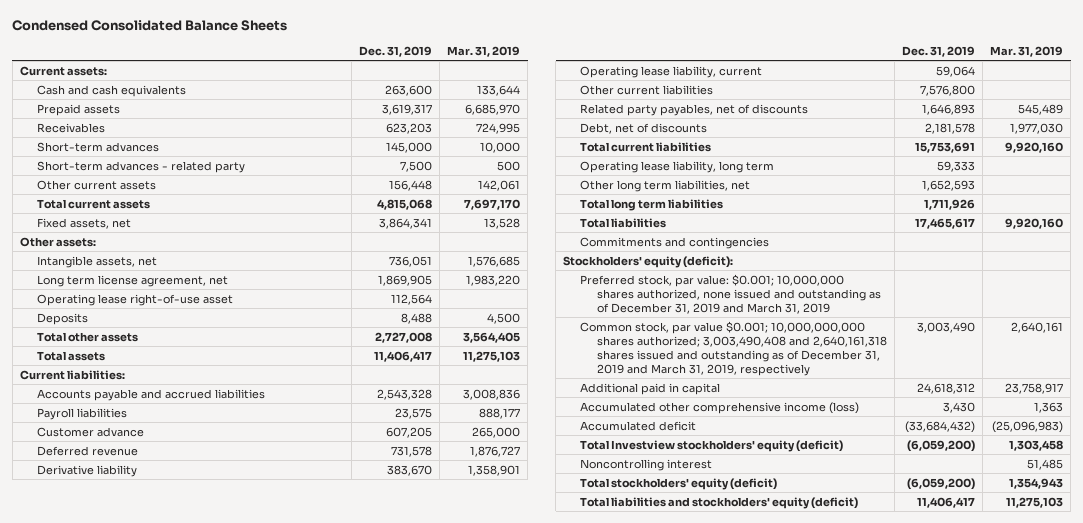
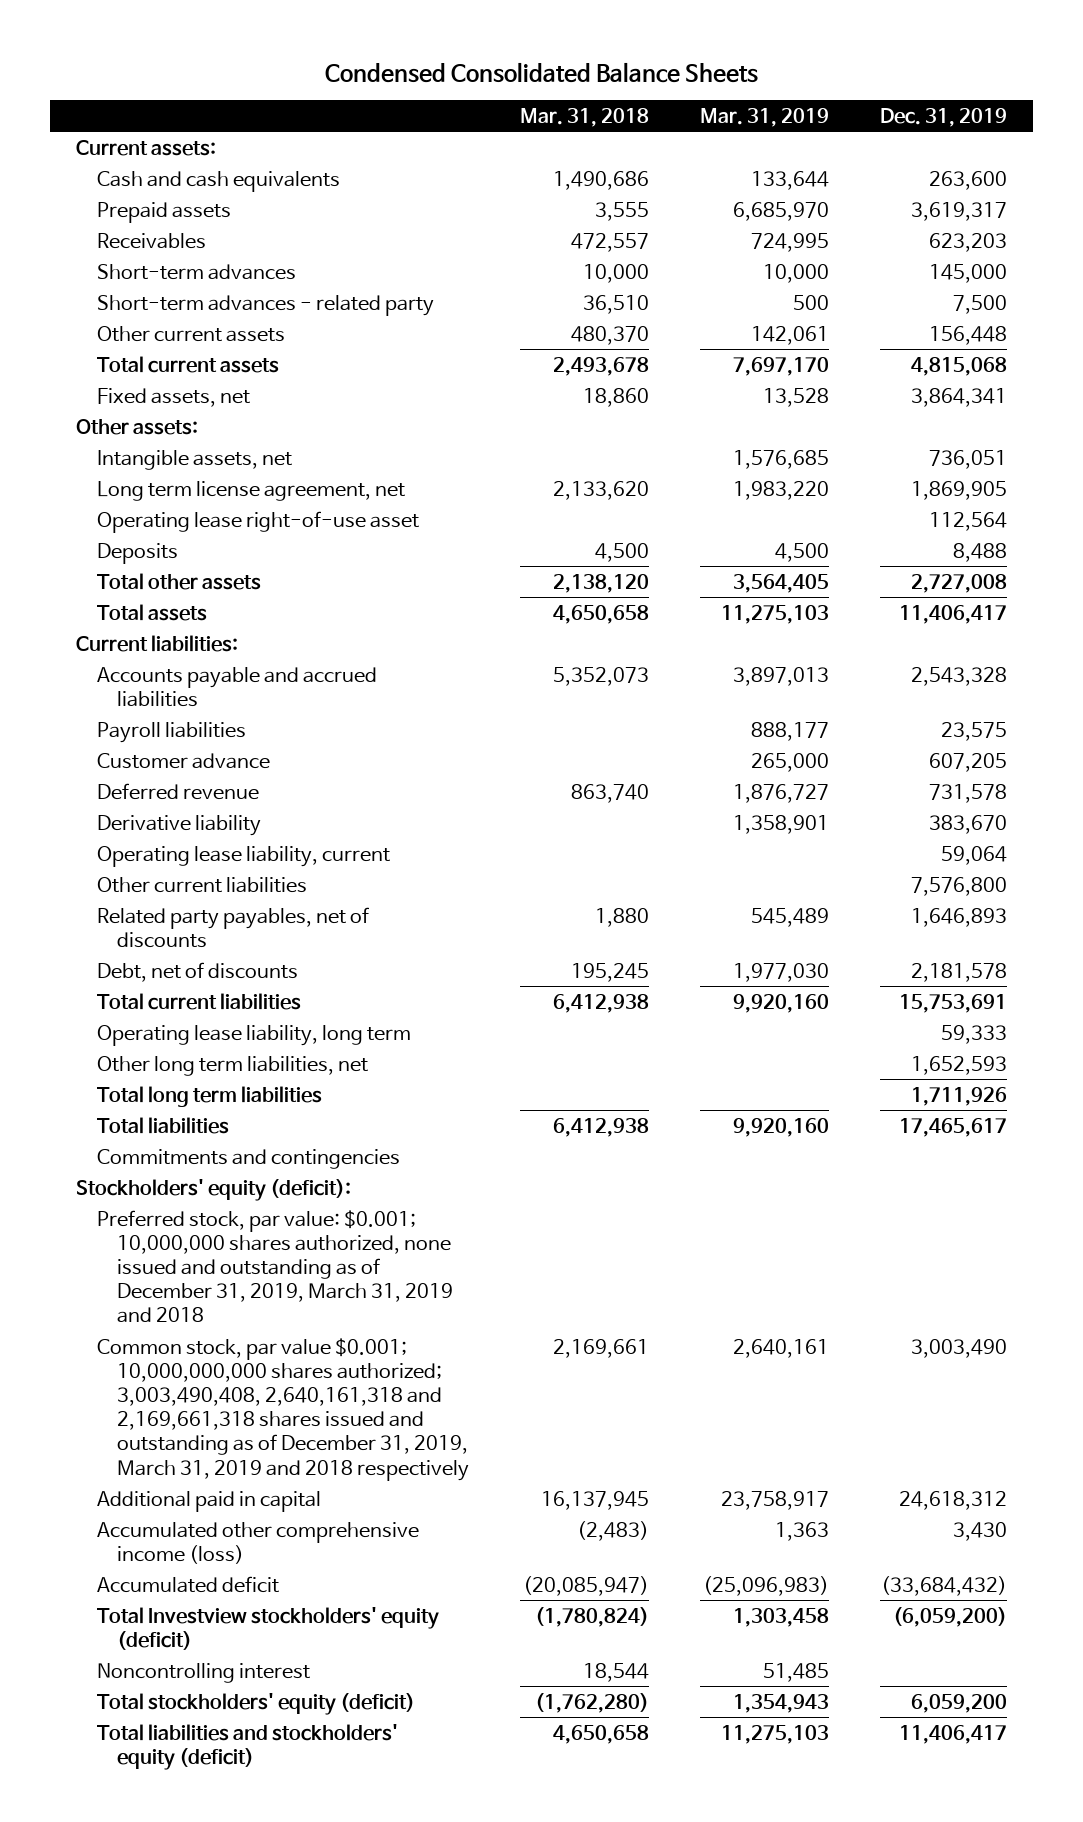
- | Dec. 31, 2019 | Mar. 31, 2019
+ | Mar. 31, 2018 | Mar. 31, 2019 | Dec. 31, 2019
- Accounts payable and accrued liabilities | 2,543,328 | 3,008,836
+ Accounts payable and accrued liabilities | 5,352,073 | 3,897,013 | 2,543,328
- Preferred stock, par value: $0.001; 10,000,000 shares authorized, none issued and outstanding as of December 31, 2019 and March 31, 2019
- Common stock, par value $0.001; 10,000,000,000 shares authorized; 3,003,490,408 and 2,640,161,318 shares issued and outstanding as of December 31, 2019 and March 31, 2019, respectively | 3,003,490 | 2,640,161
+ Preferred stock, par value: $0.001; 10,000,000 shares authorized, none issued and outstanding as of December 31, 2019, March 31, 2019 and 2018
+ Common stock, par value $0.001; 10,000,000,000 shares authorized; 3,003,490,408, 2,640,161,318 and 2,169,661,318 shares issued and outstanding as of December 31, 2019, March 31, 2019 and 2018 respectively | 2,169,661 | 2,640,161 | 3,003,490
- Total stockholders' equity (deficit) | (6,059,200) | 1,354,943
+ Total stockholders' equity (deficit) | (1,762,280) | 1,354,943 | 6,059,200

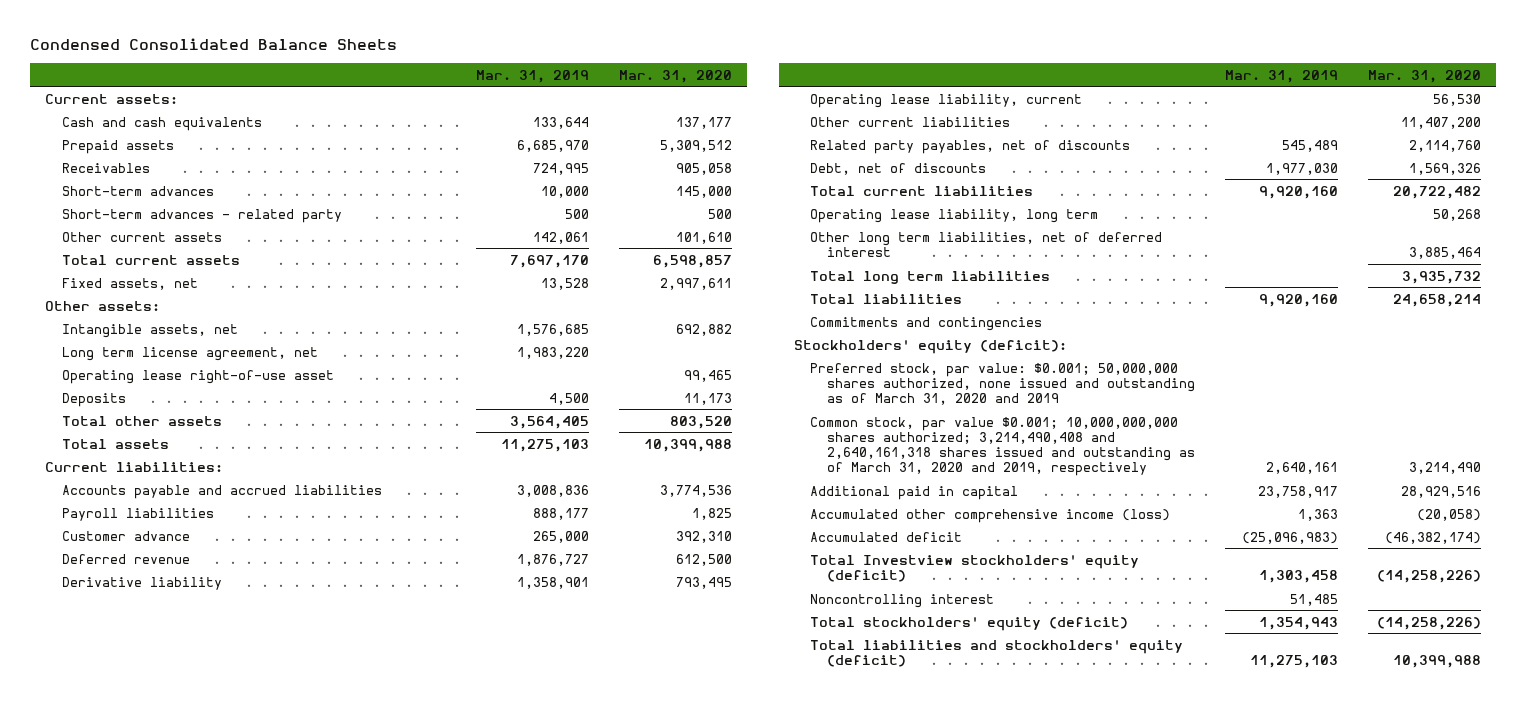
- | Mar. 31, 2018 | Mar. 31, 2019 | Dec. 31, 2019
+ | Mar. 31, 2019 | Mar. 31, 2020
- Accounts payable and accrued liabilities | 5,352,073 | 3,897,013 | 2,543,328
+ Accounts payable and accrued liabilities | 3,008,836 | 3,774,536
- Other long term liabilities, net | | | 1,652,593
+ Other long term liabilities, net of deferred interest | | 3,885,464
- Preferred stock, par value: $0.001; 10,000,000 shares authorized, none issued and outstanding as of December 31, 2019, March 31, 2019 and 2018
- Common stock, par value $0.001; 10,000,000,000 shares authorized; 3,003,490,408, 2,640,161,318 and 2,169,661,318 shares issued and outstanding as of December 31, 2019, March 31, 2019 and 2018 respectively | 2,169,661 | 2,640,161 | 3,003,490
+ Preferred stock, par value: $0.001; 50,000,000 shares authorized, none issued and outstanding as of March 31, 2020 and 2019
+ Common stock, par value $0.001; 10,000,000,000 shares authorized; 3,214,490,408 and 2,640,161,318 shares issued and outstanding as of March 31, 2020 and 2019, respectively | 2,640,161 | 3,214,490

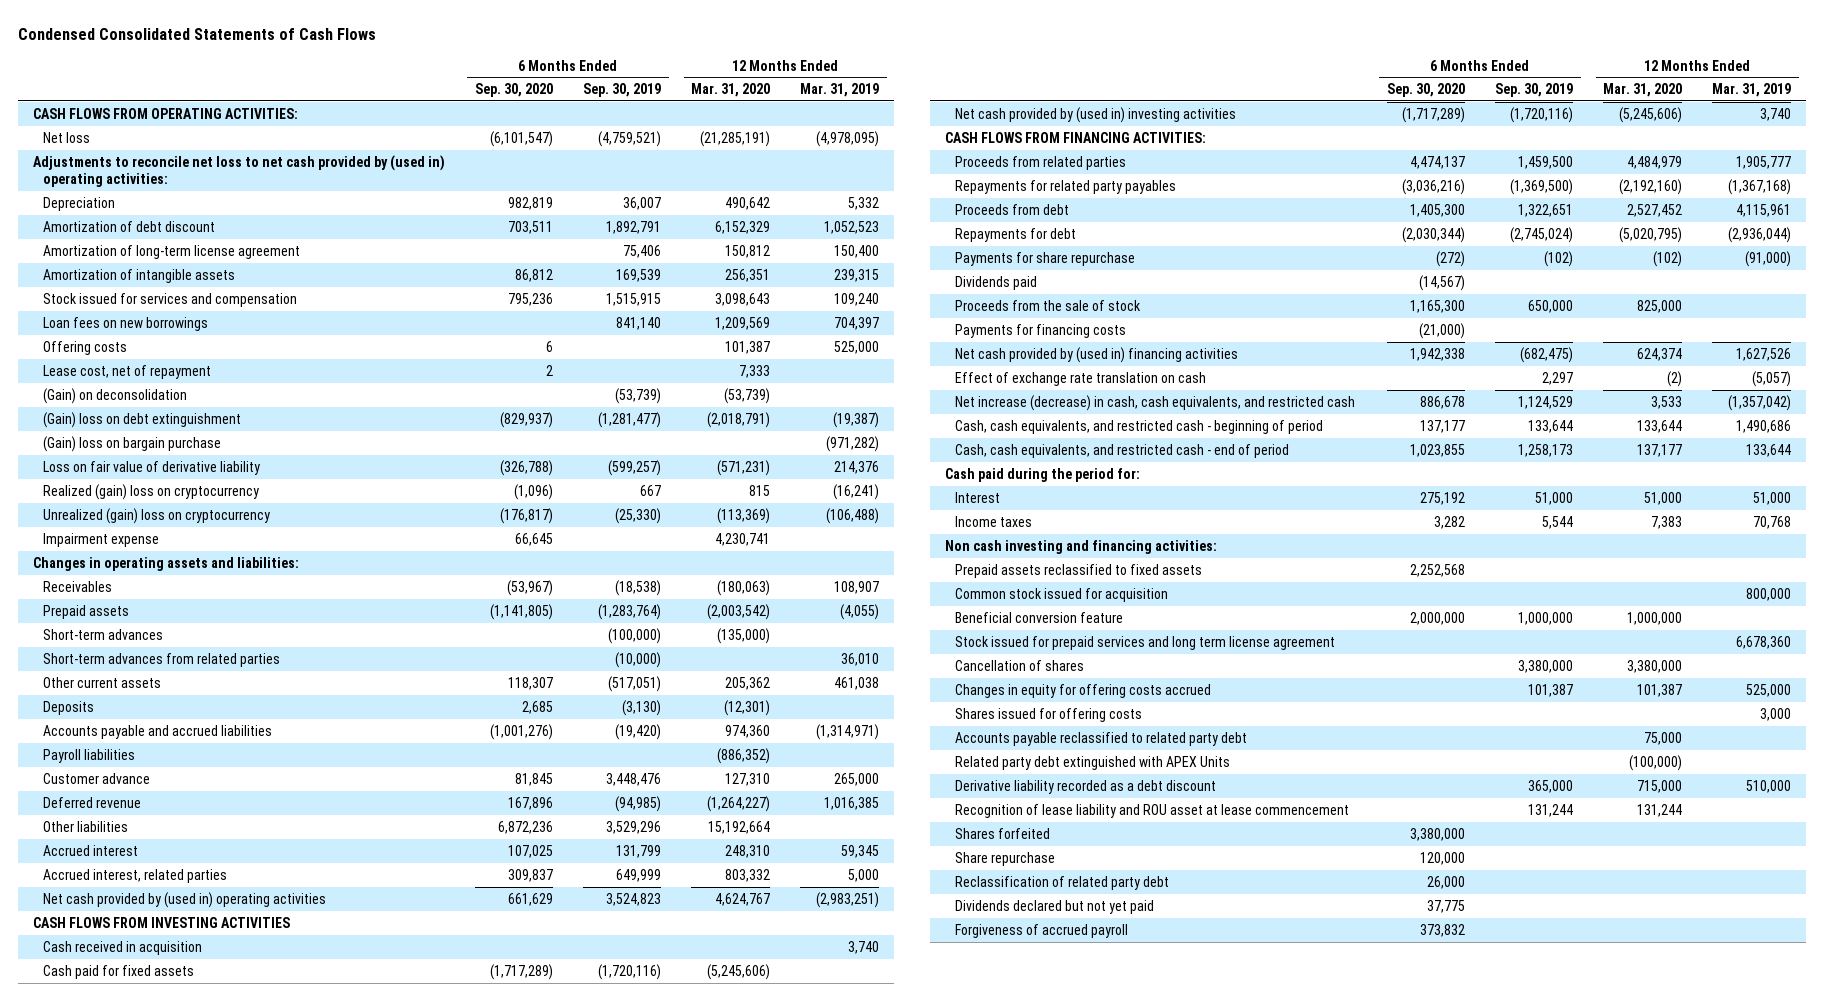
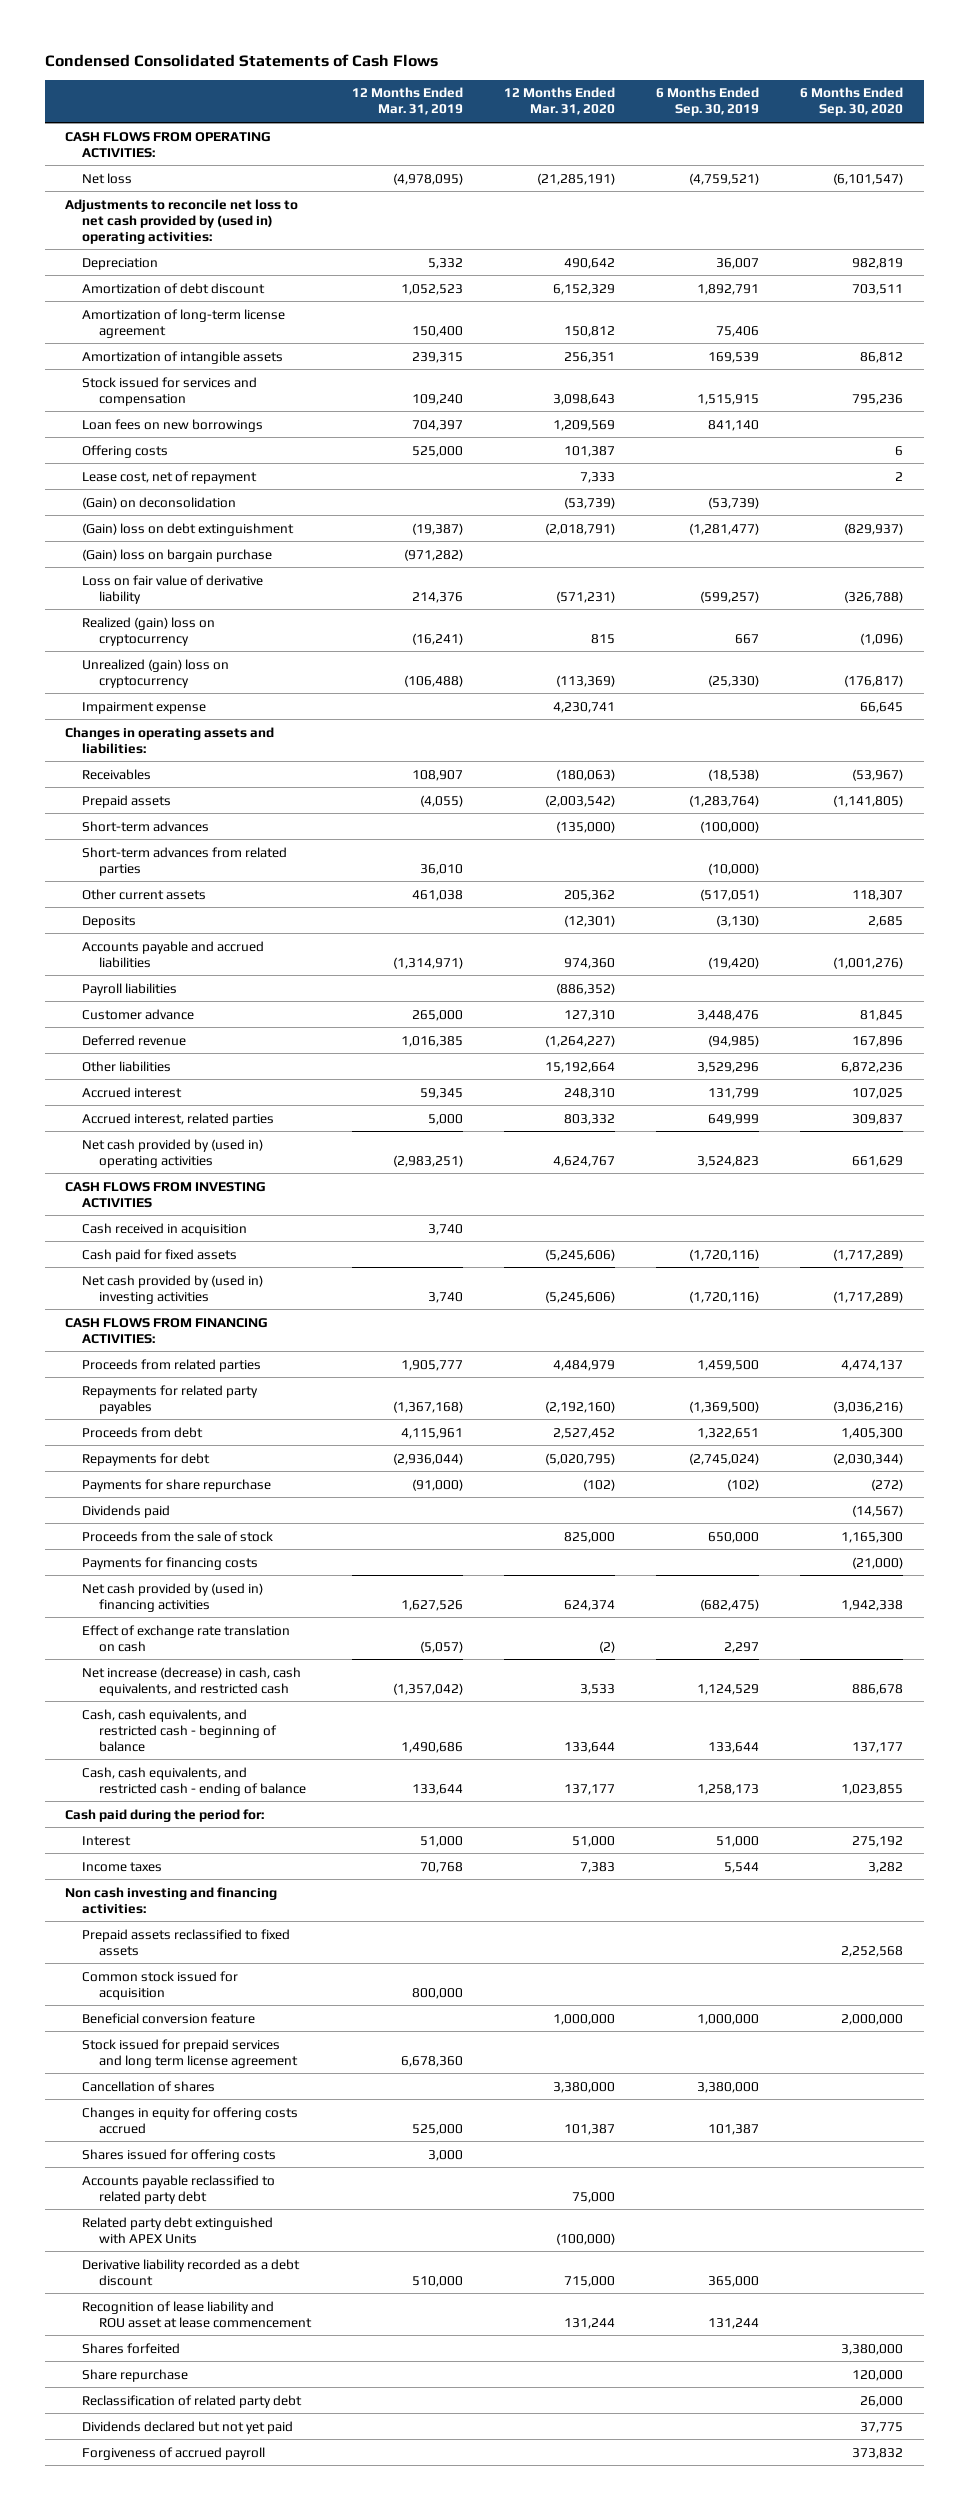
- | 6 Months Ended Sep. 30, 2020 | 6 Months Ended Sep. 30, 2019 | 12 Months Ended Mar. 31, 2020 | 12 Months Ended Mar. 31, 2019
+ | 12 Months Ended Mar. 31, 2019 | 12 Months Ended Mar. 31, 2020 | 6 Months Ended Sep. 30, 2019 | 6 Months Ended Sep. 30, 2020
- Cash, cash equivalents, and restricted cash - beginning of period | 137,177 | 133,644 | 133,644 | 1,490,686
- Cash, cash equivalents, and restricted cash - end of period | 1,023,855 | 1,258,173 | 137,177 | 133,644
+ Cash, cash equivalents, and restricted cash - beginning of balance | 1,490,686 | 133,644 | 133,644 | 137,177
+ Cash, cash equivalents, and restricted cash - ending of balance | 133,644 | 137,177 | 1,258,173 | 1,023,855

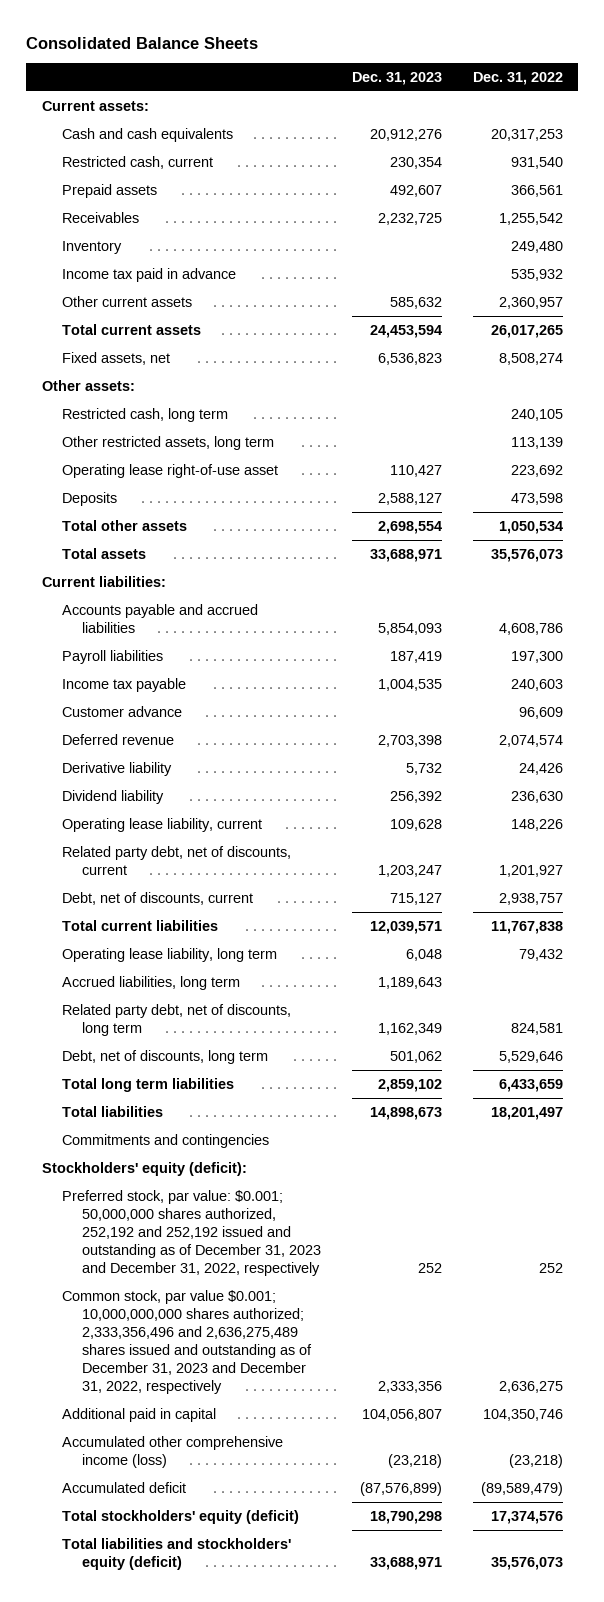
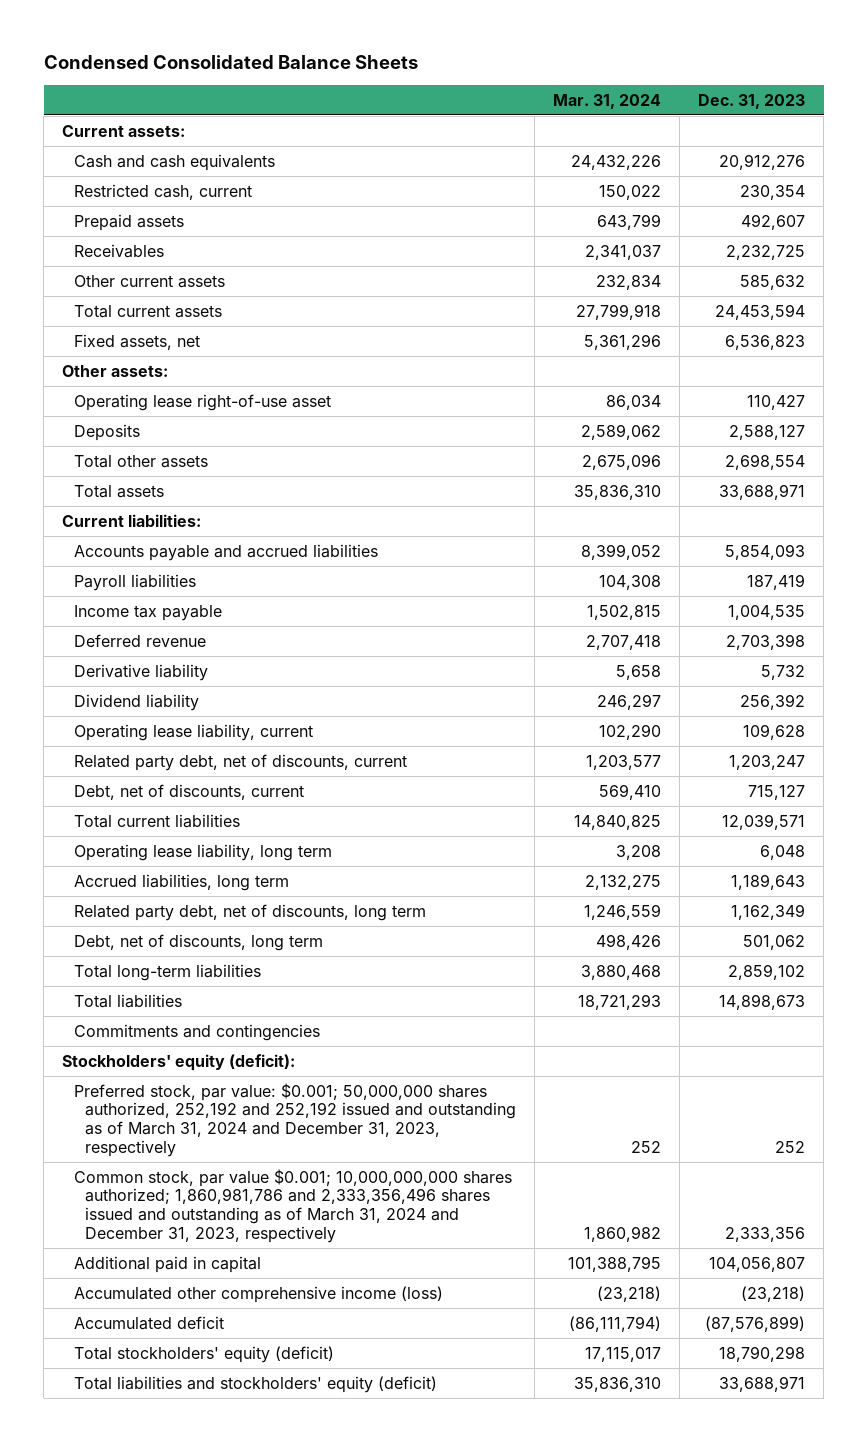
- Consolidated Balance Sheets
+ Condensed Consolidated Balance Sheets
- | Dec. 31, 2023 | Dec. 31, 2022
+ | Mar. 31, 2024 | Dec. 31, 2023
- Inventory | | 249,480
- Income tax paid in advance | | 535,932
- Restricted cash, long term | | 240,105
- Other restricted assets, long term | | 113,139
- Customer advance | | 96,609
- Total long term liabilities | 2,859,102 | 6,433,659
+ Total long-term liabilities | 3,880,468 | 2,859,102
- Preferred stock, par value: $0.001; 50,000,000 shares authorized, 252,192 and 252,192 issued and outstanding as of December 31, 2023 and December 31, 2022, respectively | 252 | 252
- Common stock, par value $0.001; 10,000,000,000 shares authorized; 2,333,356,496 and 2,636,275,489 shares issued and outstanding as of December 31, 2023 and December 31, 2022, respectively | 2,333,356 | 2,636,275
+ Preferred stock, par value: $0.001; 50,000,000 shares authorized, 252,192 and 252,192 issued and outstanding as of March 31, 2024 and December 31, 2023, respectively | 252 | 252
+ Common stock, par value $0.001; 10,000,000,000 shares authorized; 1,860,981,786 and 2,333,356,496 shares issued and outstanding as of March 31, 2024 and December 31, 2023, respectively | 1,860,982 | 2,333,356

